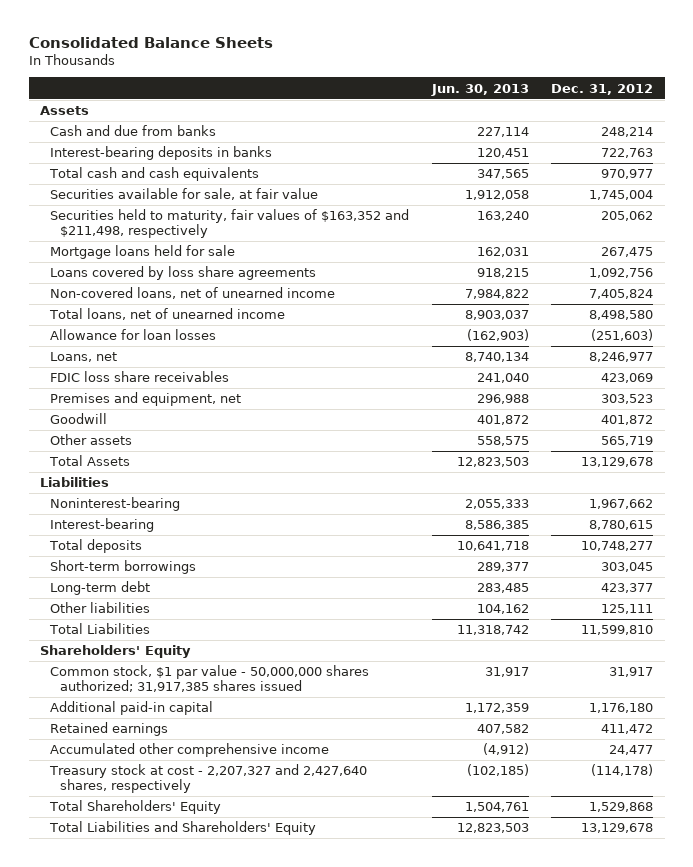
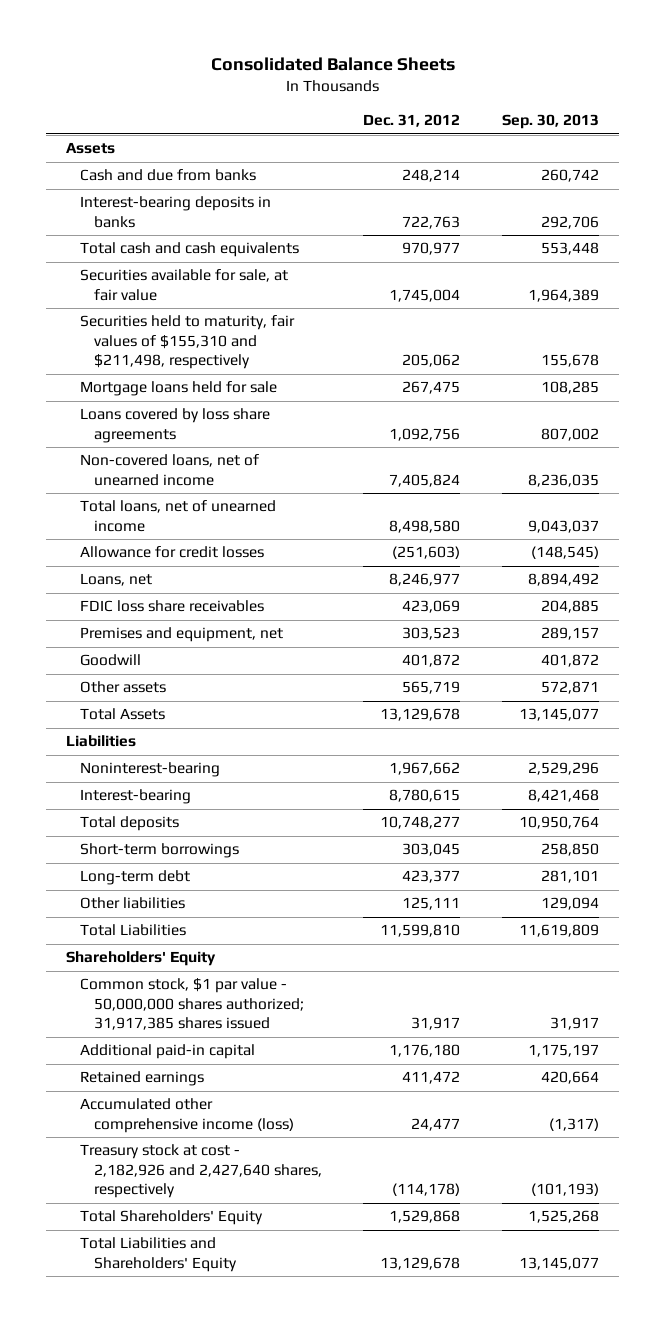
- | Jun. 30, 2013 | Dec. 31, 2012
+ | Dec. 31, 2012 | Sep. 30, 2013
- Securities held to maturity, fair values of $163,352 and $211,498, respectively | 163,240 | 205,062
+ Securities held to maturity, fair values of $155,310 and $211,498, respectively | 205,062 | 155,678
- Allowance for loan losses | (162,903) | (251,603)
+ Allowance for credit losses | (251,603) | (148,545)
- Accumulated other comprehensive income | (4,912) | 24,477
- Treasury stock at cost - 2,207,327 and 2,427,640 shares, respectively | (102,185) | (114,178)
+ Accumulated other comprehensive income (loss) | 24,477 | (1,317)
+ Treasury stock at cost - 2,182,926 and 2,427,640 shares, respectively | (114,178) | (101,193)

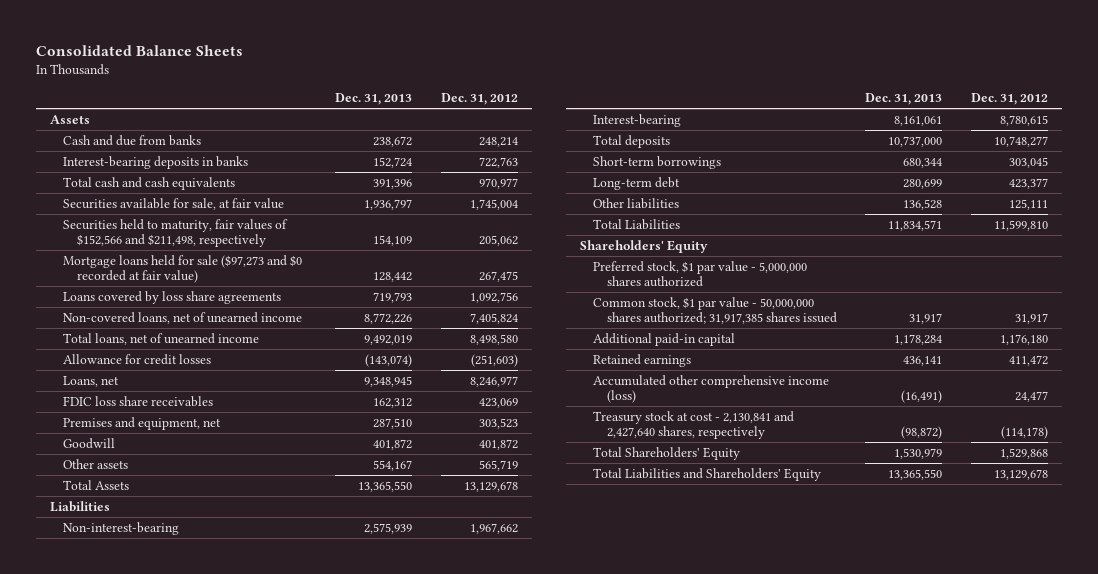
- | Dec. 31, 2012 | Sep. 30, 2013
+ | Dec. 31, 2013 | Dec. 31, 2012
- Securities held to maturity, fair values of $155,310 and $211,498, respectively | 205,062 | 155,678
- Mortgage loans held for sale | 267,475 | 108,285
+ Securities held to maturity, fair values of $152,566 and $211,498, respectively | 154,109 | 205,062
+ Mortgage loans held for sale ($97,273 and $0 recorded at fair value) | 128,442 | 267,475
- Noninterest-bearing | 1,967,662 | 2,529,296
+ Non-interest-bearing | 2,575,939 | 1,967,662
+ Preferred stock, $1 par value - 5,000,000 shares authorized
- Treasury stock at cost - 2,182,926 and 2,427,640 shares, respectively | (114,178) | (101,193)
+ Treasury stock at cost - 2,130,841 and 2,427,640 shares, respectively | (98,872) | (114,178)

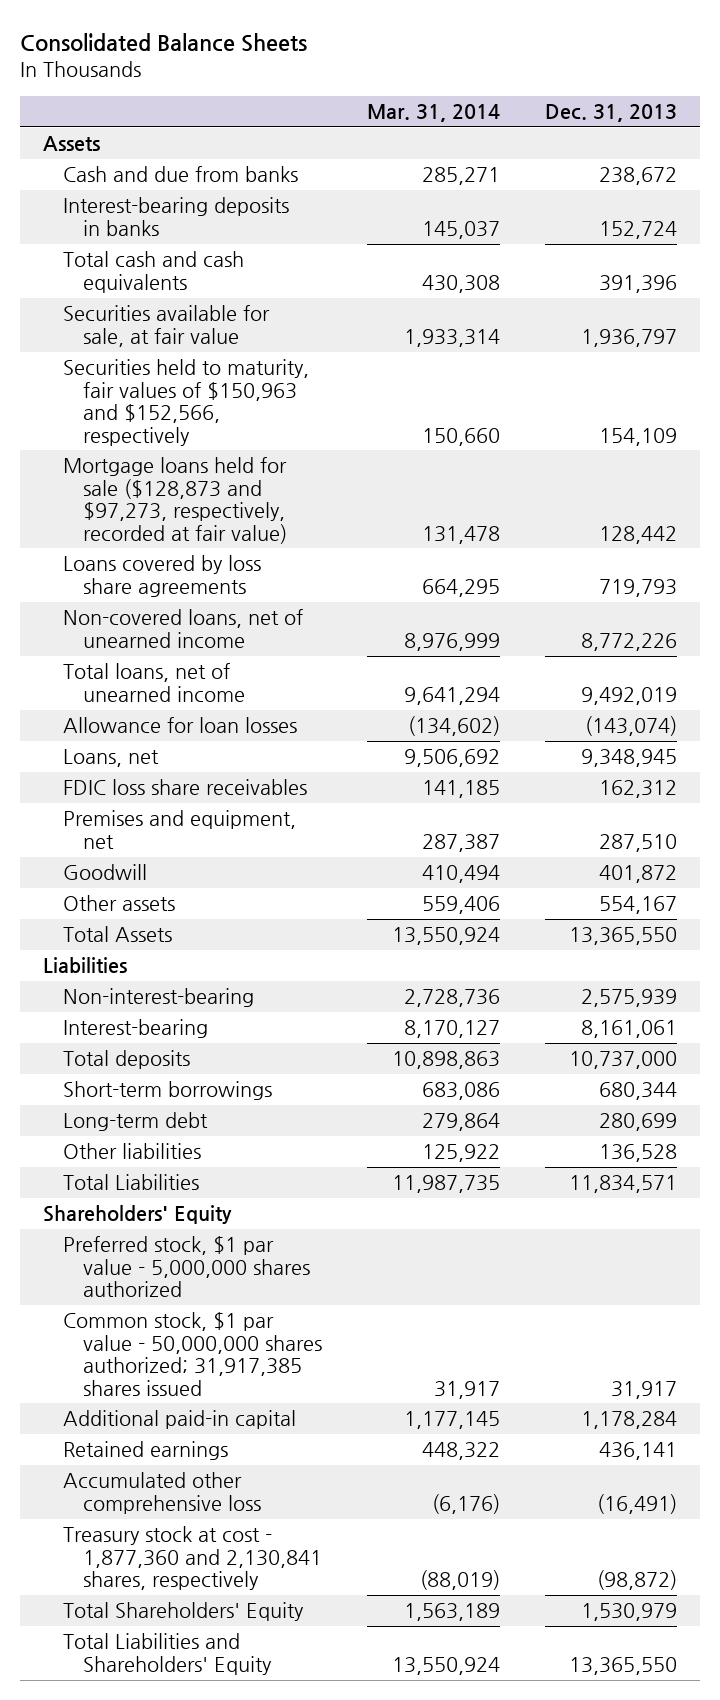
- | Dec. 31, 2013 | Dec. 31, 2012
+ | Mar. 31, 2014 | Dec. 31, 2013
- Securities held to maturity, fair values of $152,566 and $211,498, respectively | 154,109 | 205,062
- Mortgage loans held for sale ($97,273 and $0 recorded at fair value) | 128,442 | 267,475
+ Securities held to maturity, fair values of $150,963 and $152,566, respectively | 150,660 | 154,109
+ Mortgage loans held for sale ($128,873 and $97,273, respectively, recorded at fair value) | 131,478 | 128,442
- Allowance for credit losses | (143,074) | (251,603)
+ Allowance for loan losses | (134,602) | (143,074)
- Accumulated other comprehensive income (loss) | (16,491) | 24,477
- Treasury stock at cost - 2,130,841 and 2,427,640 shares, respectively | (98,872) | (114,178)
+ Accumulated other comprehensive loss | (6,176) | (16,491)
+ Treasury stock at cost - 1,877,360 and 2,130,841 shares, respectively | (88,019) | (98,872)

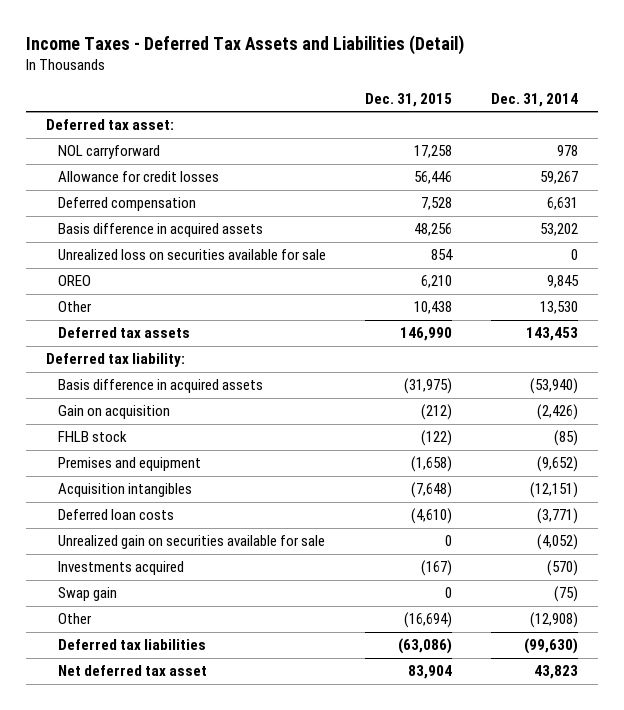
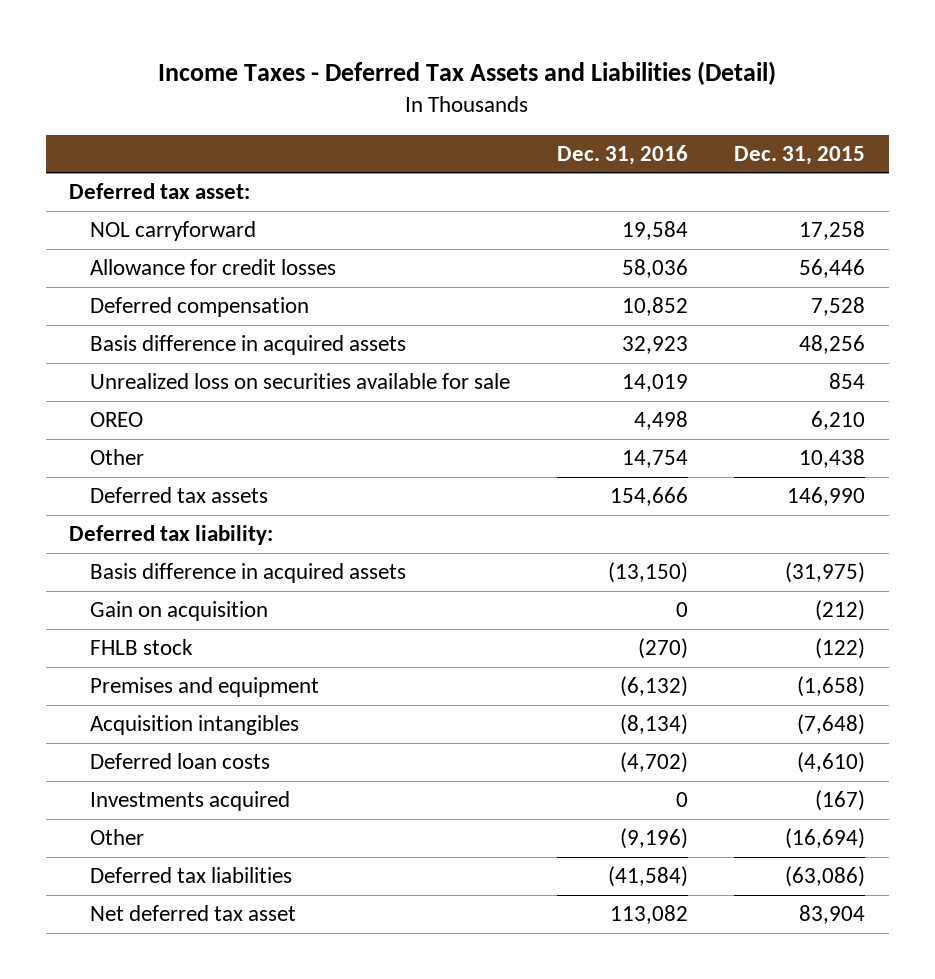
- | Dec. 31, 2015 | Dec. 31, 2014
+ | Dec. 31, 2016 | Dec. 31, 2015
- Unrealized gain on securities available for sale | 0 | (4,052)
- Swap gain | 0 | (75)

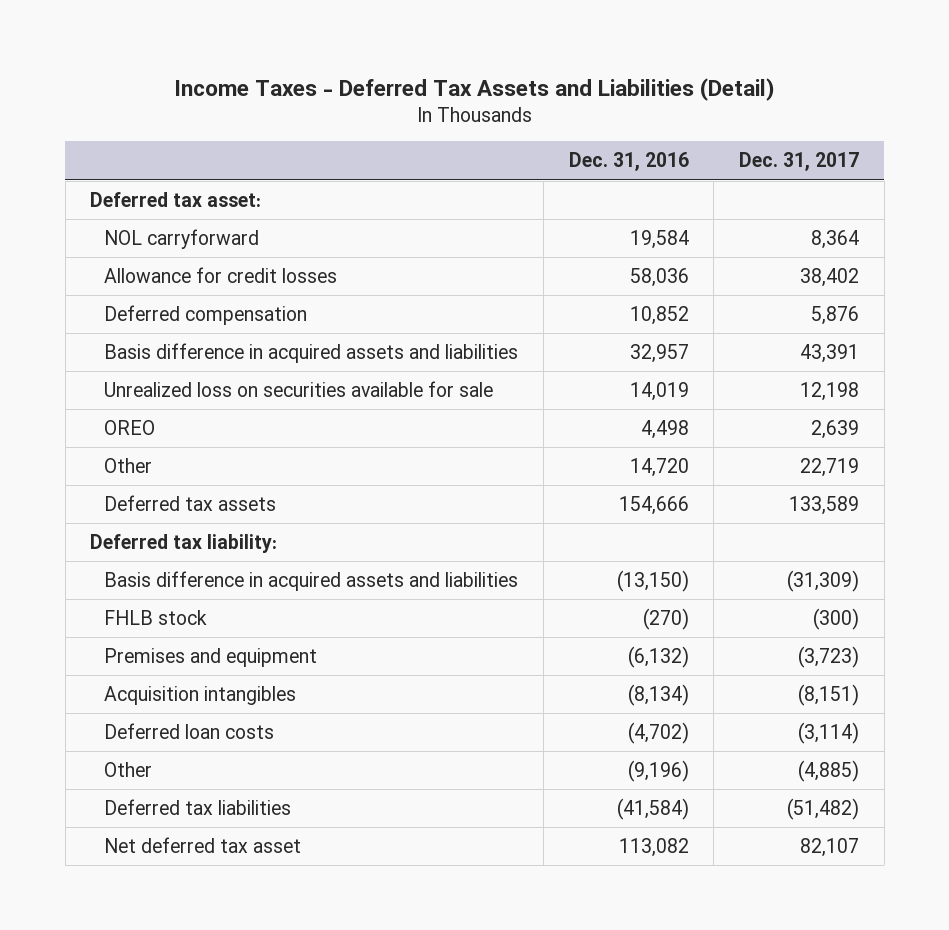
- | Dec. 31, 2016 | Dec. 31, 2015
+ | Dec. 31, 2016 | Dec. 31, 2017
- Basis difference in acquired assets | 32,923 | 48,256
+ Basis difference in acquired assets and liabilities | 32,957 | 43,391
- Other | 14,754 | 10,438
+ Other | 14,720 | 22,719
- Basis difference in acquired assets | (13,150) | (31,975)
- Gain on acquisition | 0 | (212)
+ Basis difference in acquired assets and liabilities | (13,150) | (31,309)
- Investments acquired | 0 | (167)

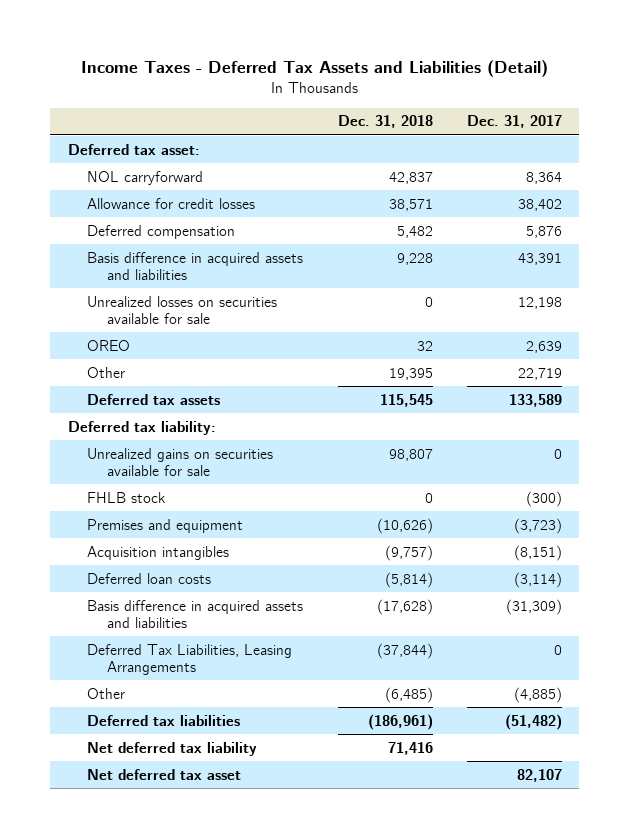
- | Dec. 31, 2016 | Dec. 31, 2017
+ | Dec. 31, 2018 | Dec. 31, 2017
- Unrealized loss on securities available for sale | 14,019 | 12,198
+ Unrealized losses on securities available for sale | 0 | 12,198
+ Unrealized gains on securities available for sale | 98,807 | 0
moved down: Basis difference in acquired assets and liabilities | (17,628) | (31,309)
+ Deferred Tax Liabilities, Leasing Arrangements | (37,844) | 0
+ Net deferred tax liability | 71,416 |

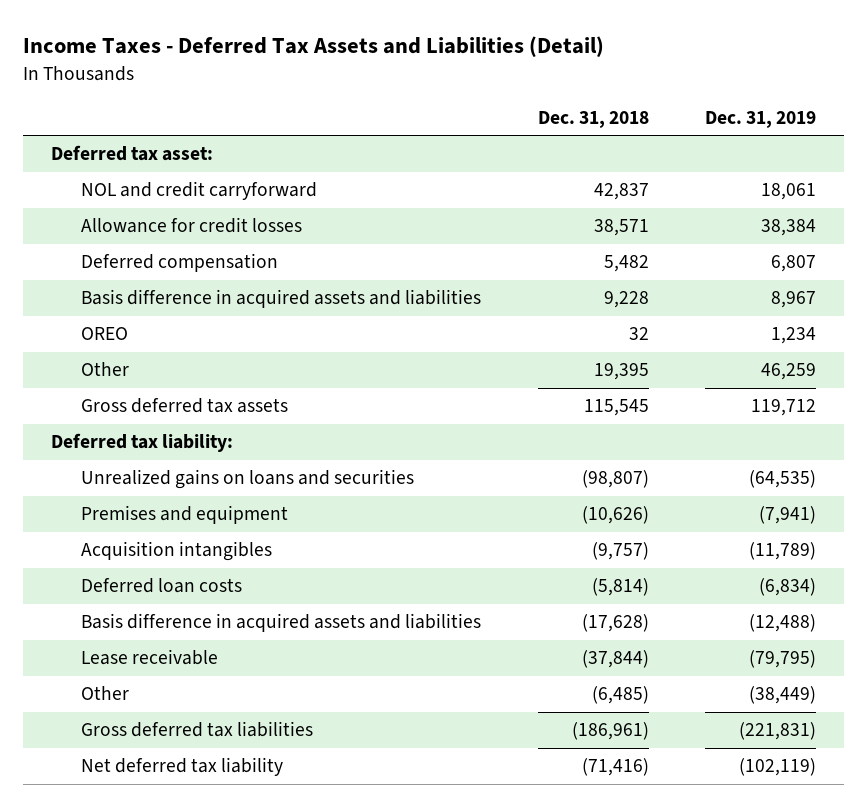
- | Dec. 31, 2018 | Dec. 31, 2017
+ | Dec. 31, 2018 | Dec. 31, 2019
- NOL carryforward | 42,837 | 8,364
+ NOL and credit carryforward | 42,837 | 18,061
- Unrealized losses on securities available for sale | 0 | 12,198
- Deferred tax assets | 115,545 | 133,589
+ Gross deferred tax assets | 115,545 | 119,712
- Unrealized gains on securities available for sale | 98,807 | 0
- FHLB stock | 0 | (300)
+ Unrealized gains on loans and securities | (98,807) | (64,535)
- Deferred Tax Liabilities, Leasing Arrangements | (37,844) | 0
+ Lease receivable | (37,844) | (79,795)
- Deferred tax liabilities | (186,961) | (51,482)
- Net deferred tax liability | 71,416 |
- Net deferred tax asset | | 82,107
+ Gross deferred tax liabilities | (186,961) | (221,831)
+ Net deferred tax liability | (71,416) | (102,119)

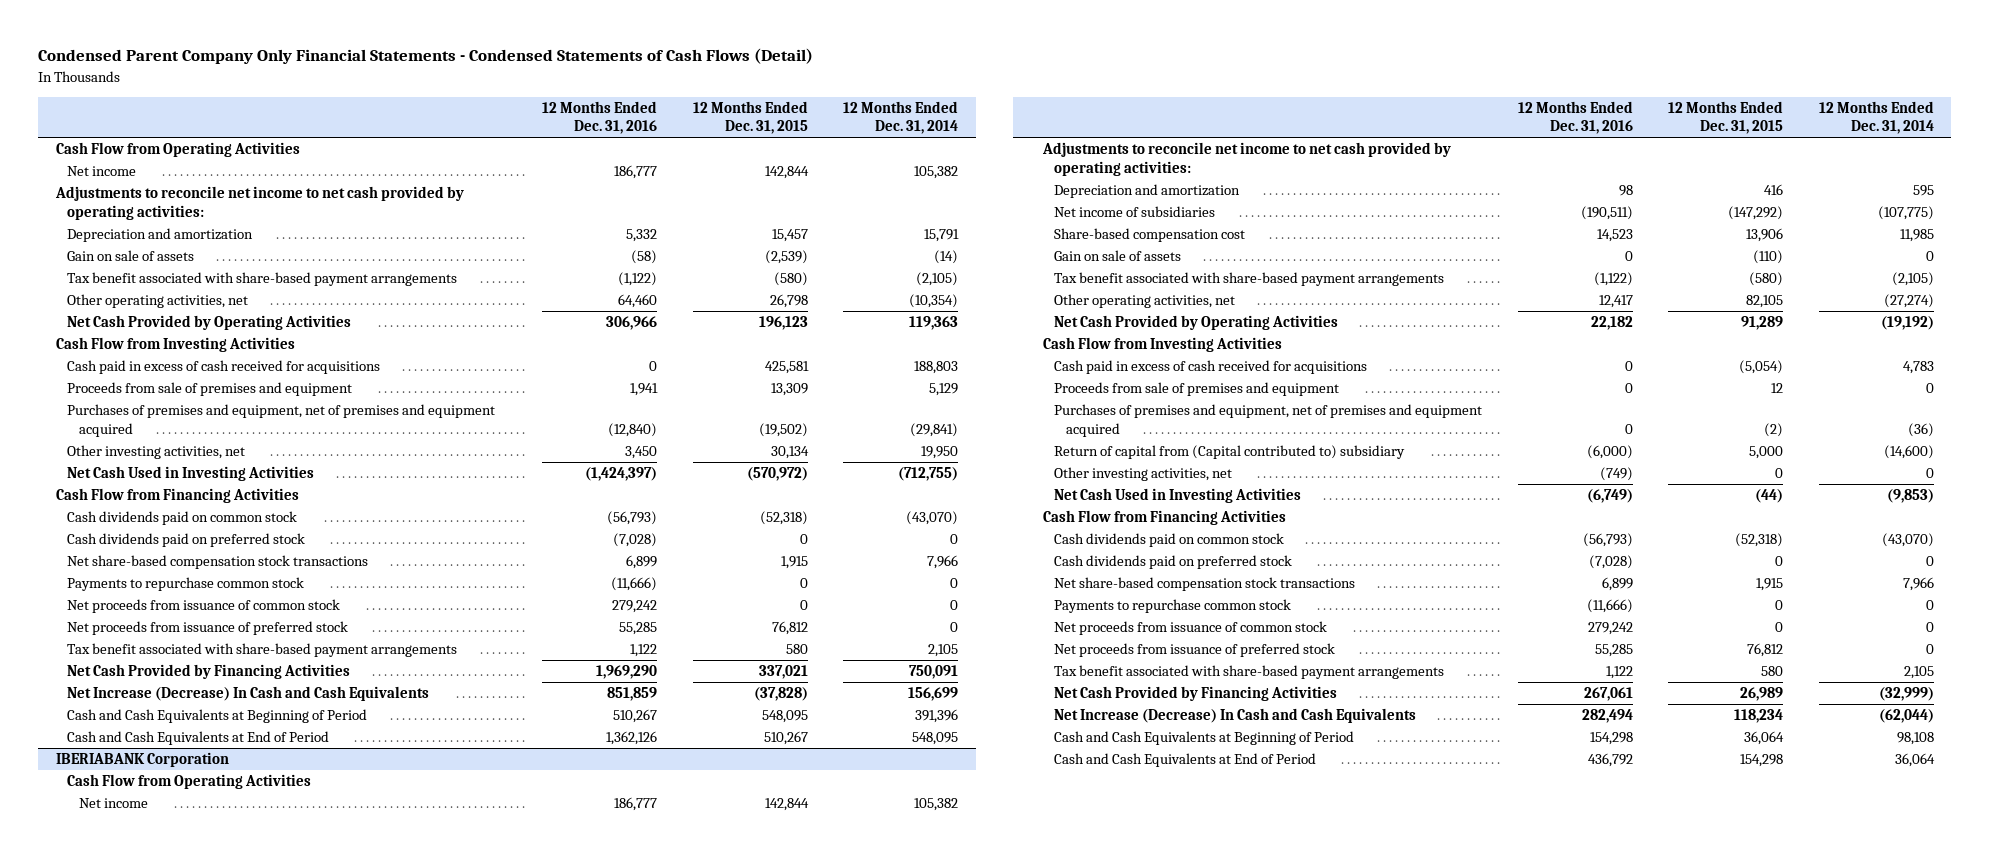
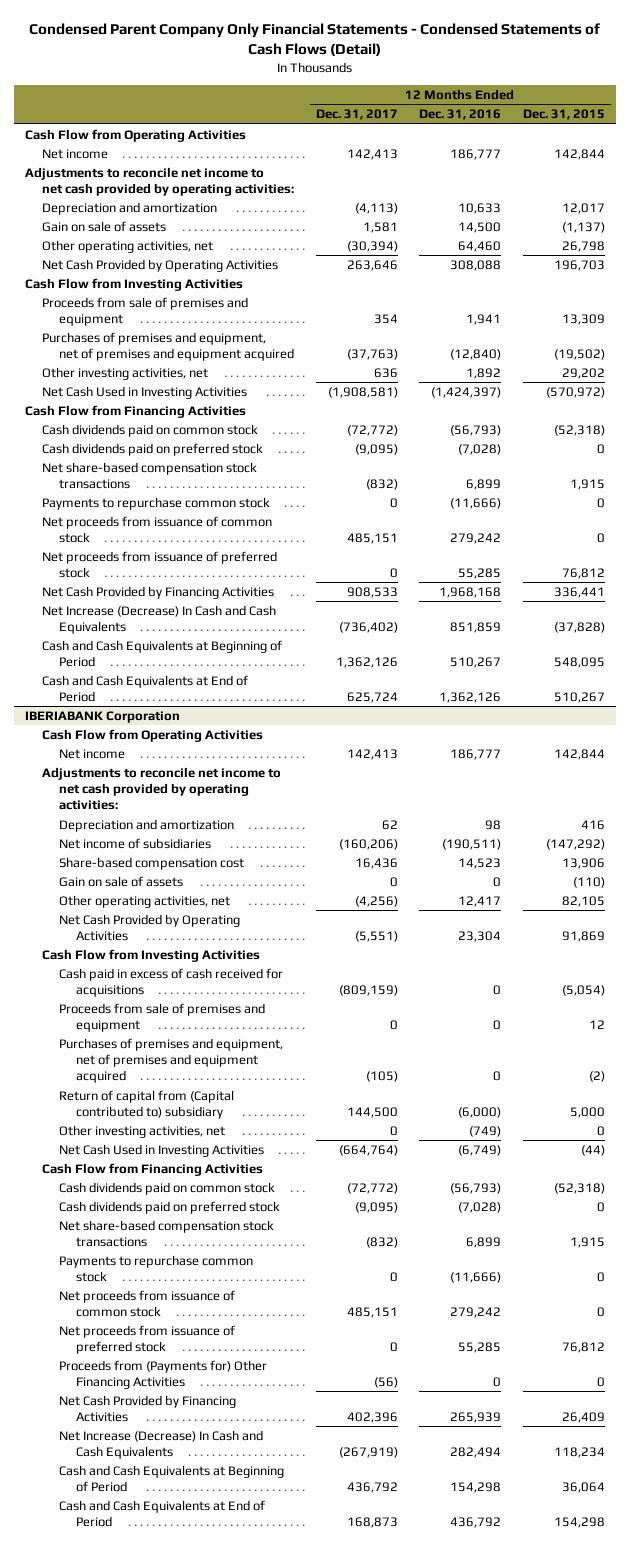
- | 12 Months Ended Dec. 31, 2016 | 12 Months Ended Dec. 31, 2015 | 12 Months Ended Dec. 31, 2014
+ | 12 Months Ended Dec. 31, 2017 | 12 Months Ended Dec. 31, 2016 | 12 Months Ended Dec. 31, 2015
- Depreciation and amortization | 5,332 | 15,457 | 15,791
- Gain on sale of assets | (58) | (2,539) | (14)
- Tax benefit associated with share-based payment arrangements | (1,122) | (580) | (2,105)
+ Depreciation and amortization | (4,113) | 10,633 | 12,017
+ Gain on sale of assets | 1,581 | 14,500 | (1,137)
- Net Cash Provided by Operating Activities | 306,966 | 196,123 | 119,363
+ Net Cash Provided by Operating Activities | 263,646 | 308,088 | 196,703
- Cash paid in excess of cash received for acquisitions | 0 | 425,581 | 188,803
- Other investing activities, net | 3,450 | 30,134 | 19,950
+ Other investing activities, net | 636 | 1,892 | 29,202
- Tax benefit associated with share-based payment arrangements | 1,122 | 580 | 2,105
- Net Cash Provided by Financing Activities | 1,969,290 | 337,021 | 750,091
+ Net Cash Provided by Financing Activities | 908,533 | 1,968,168 | 336,441
@ IBERIABANK Corporation
- Tax benefit associated with share-based payment arrangements | (1,122) | (580) | (2,105)
- Net Cash Provided by Operating Activities | 22,182 | 91,289 | (19,192)
+ Net Cash Provided by Operating Activities | (5,551) | 23,304 | 91,869
- Tax benefit associated with share-based payment arrangements | 1,122 | 580 | 2,105
- Net Cash Provided by Financing Activities | 267,061 | 26,989 | (32,999)
+ Proceeds from (Payments for) Other Financing Activities | (56) | 0 | 0
+ Net Cash Provided by Financing Activities | 402,396 | 265,939 | 26,409

